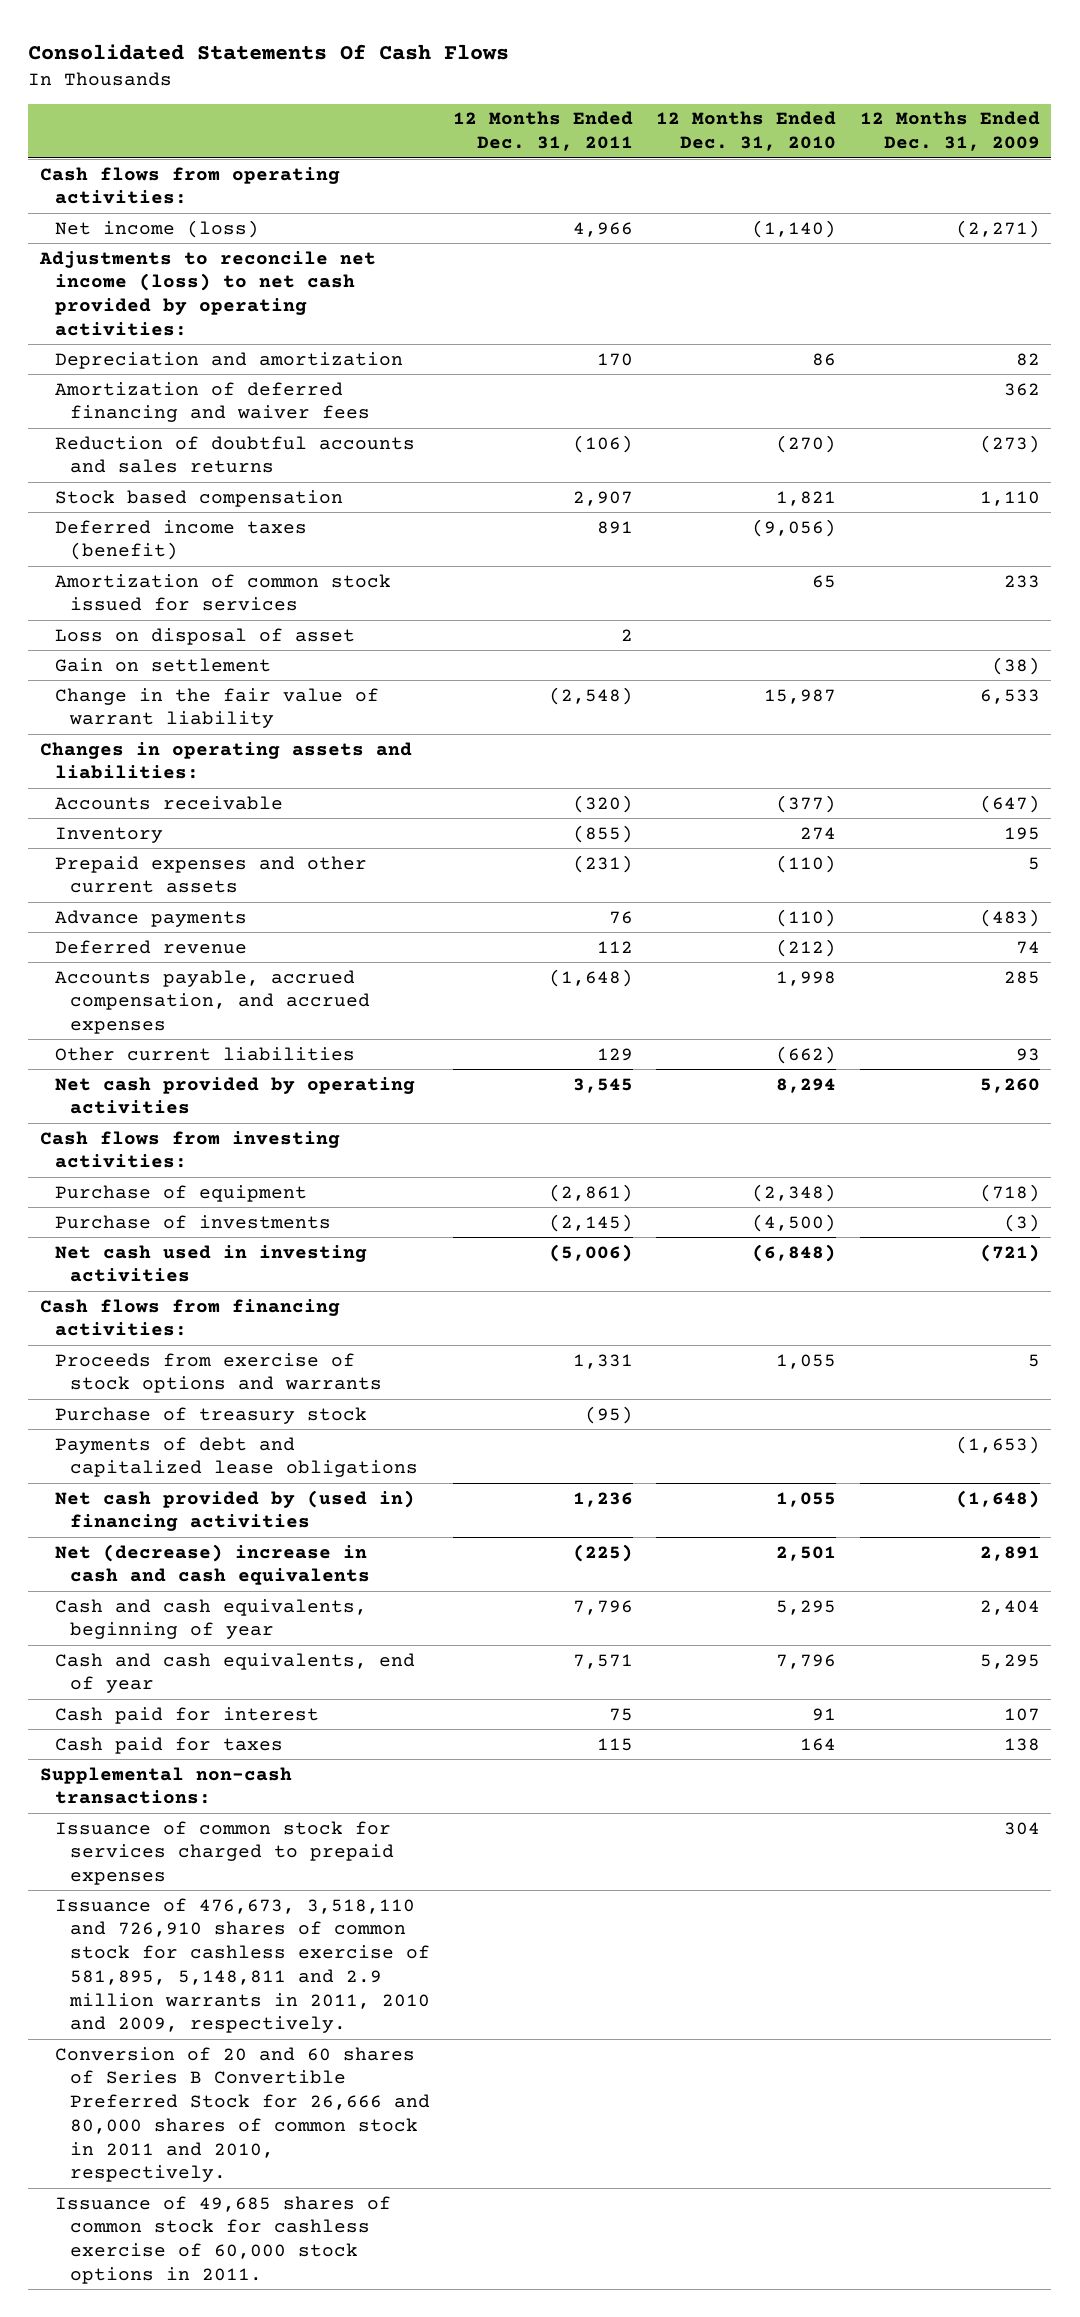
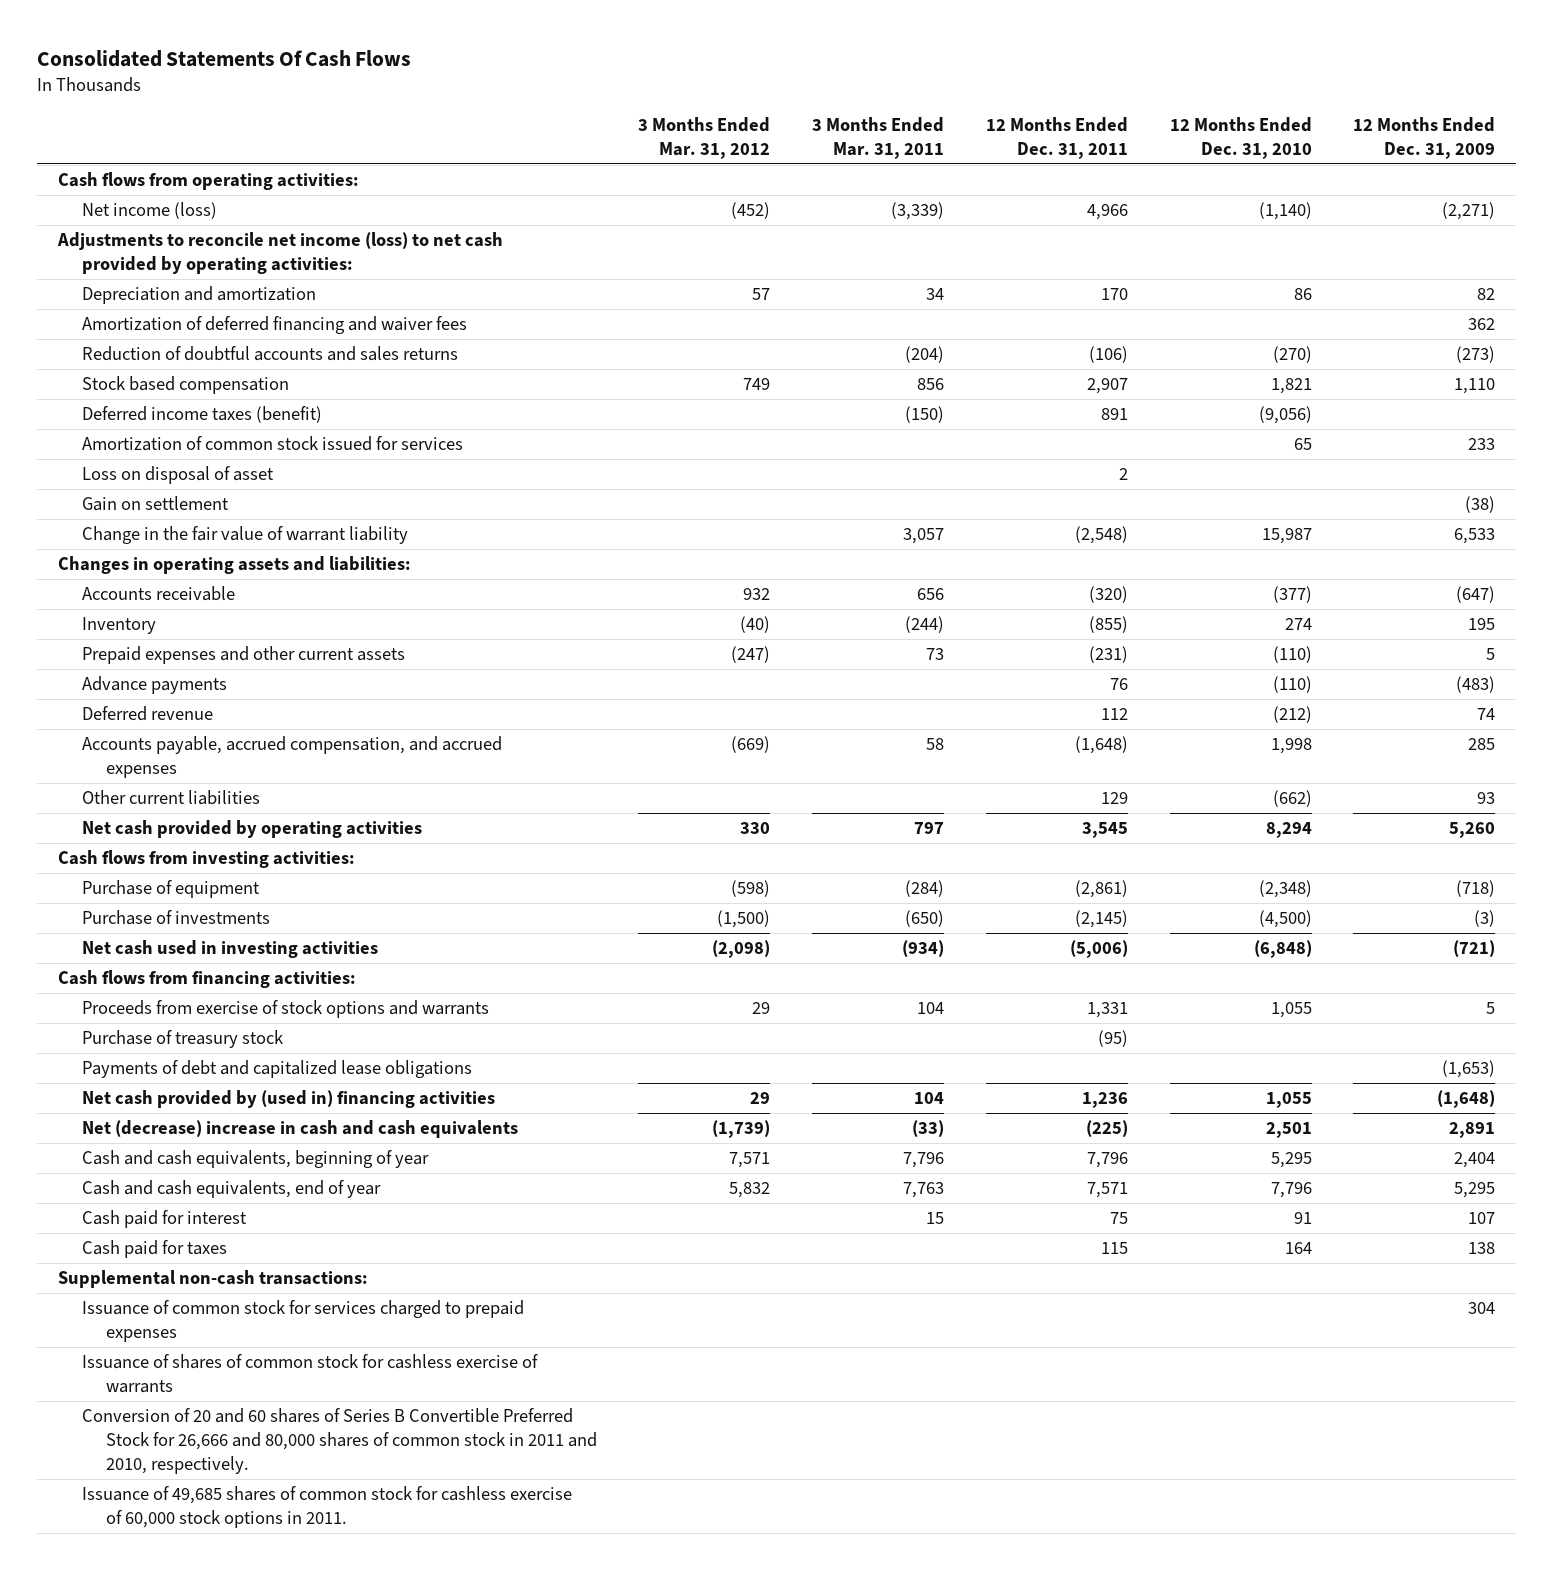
- | 12 Months Ended Dec. 31, 2011 | 12 Months Ended Dec. 31, 2010 | 12 Months Ended Dec. 31, 2009
+ | 3 Months Ended Mar. 31, 2012 | 3 Months Ended Mar. 31, 2011 | 12 Months Ended Dec. 31, 2011 | 12 Months Ended Dec. 31, 2010 | 12 Months Ended Dec. 31, 2009
- Issuance of 476,673, 3,518,110 and 726,910 shares of common stock for cashless exercise of 581,895, 5,148,811 and 2.9 million warrants in 2011, 2010 and 2009, respectively.
+ Issuance of shares of common stock for cashless exercise of warrants

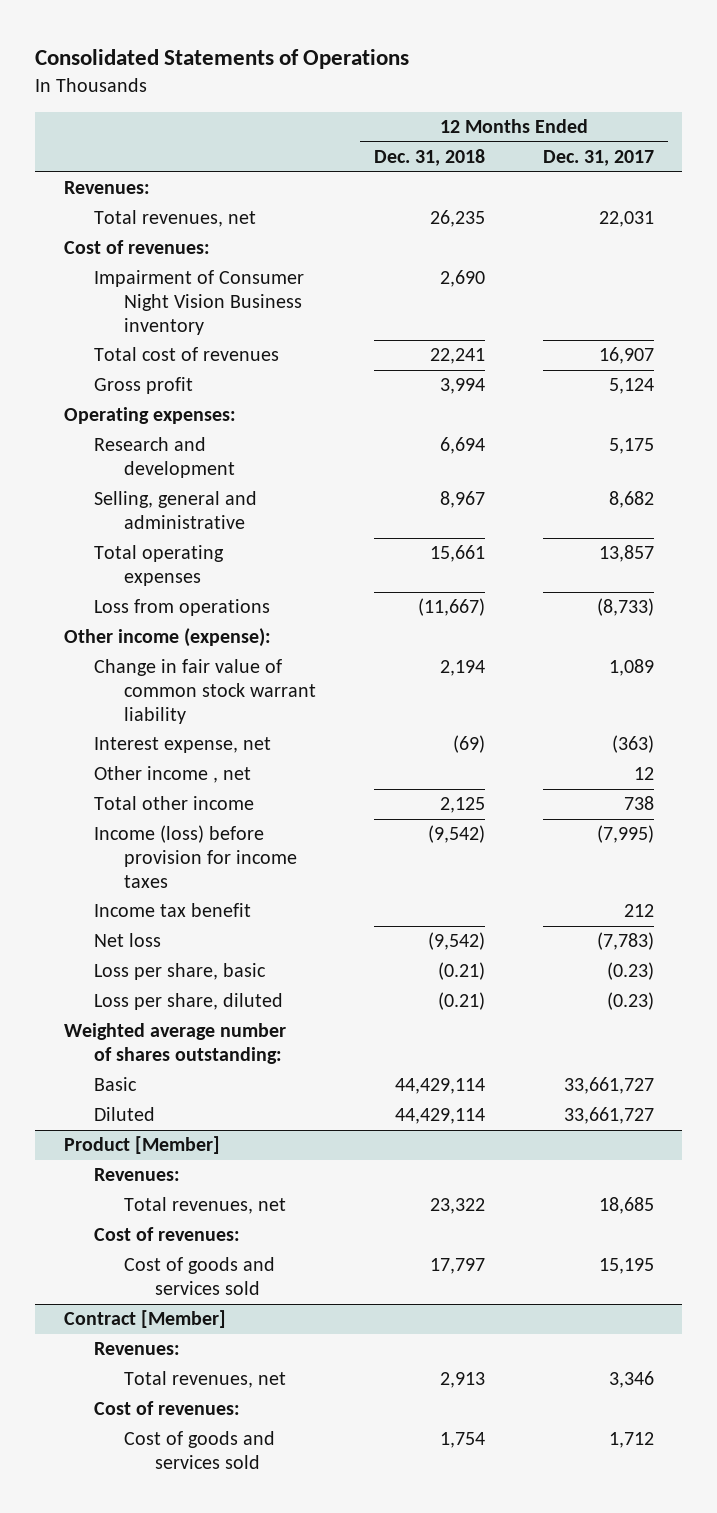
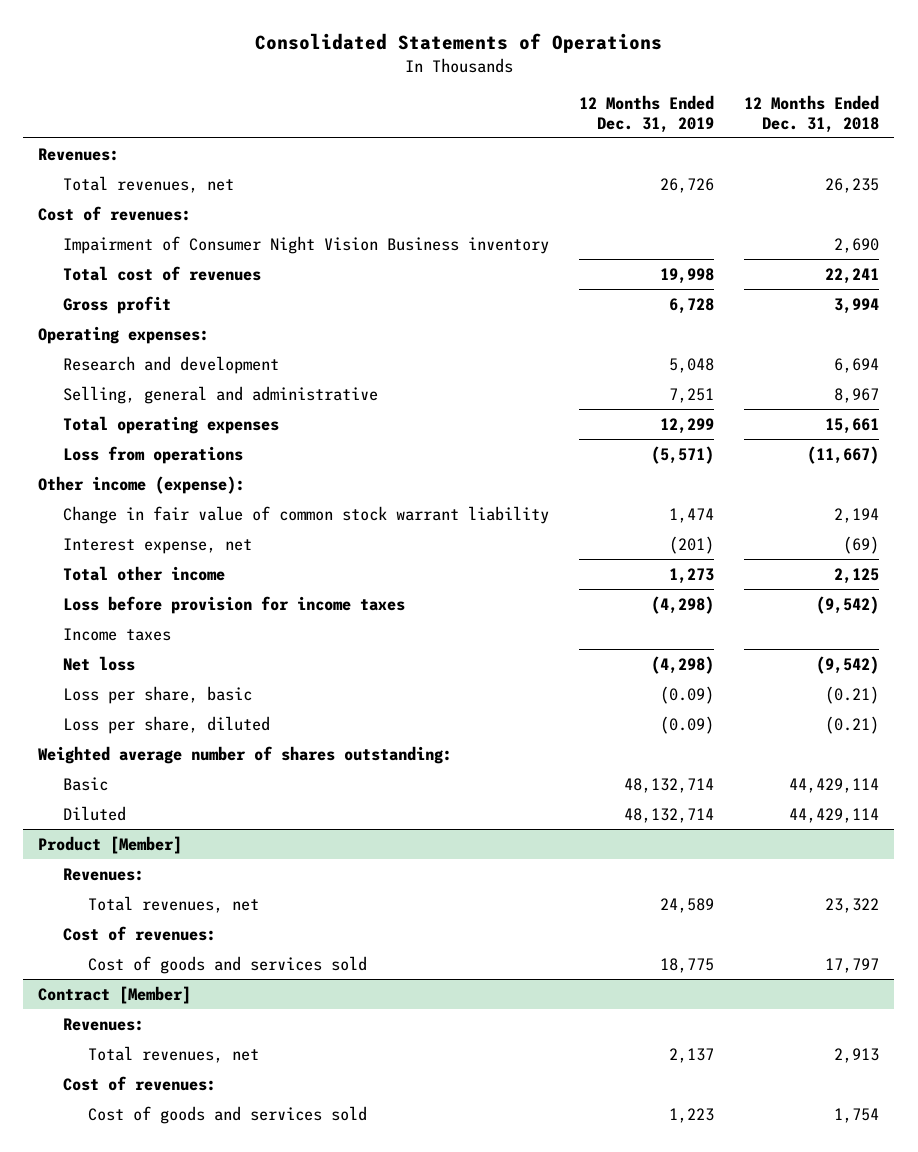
- | 12 Months Ended Dec. 31, 2018 | 12 Months Ended Dec. 31, 2017
+ | 12 Months Ended Dec. 31, 2019 | 12 Months Ended Dec. 31, 2018
- Other income , net | | 12
- Income (loss) before provision for income taxes | (9,542) | (7,995)
- Income tax benefit | | 212
+ Loss before provision for income taxes | (4,298) | (9,542)
+ Income taxes

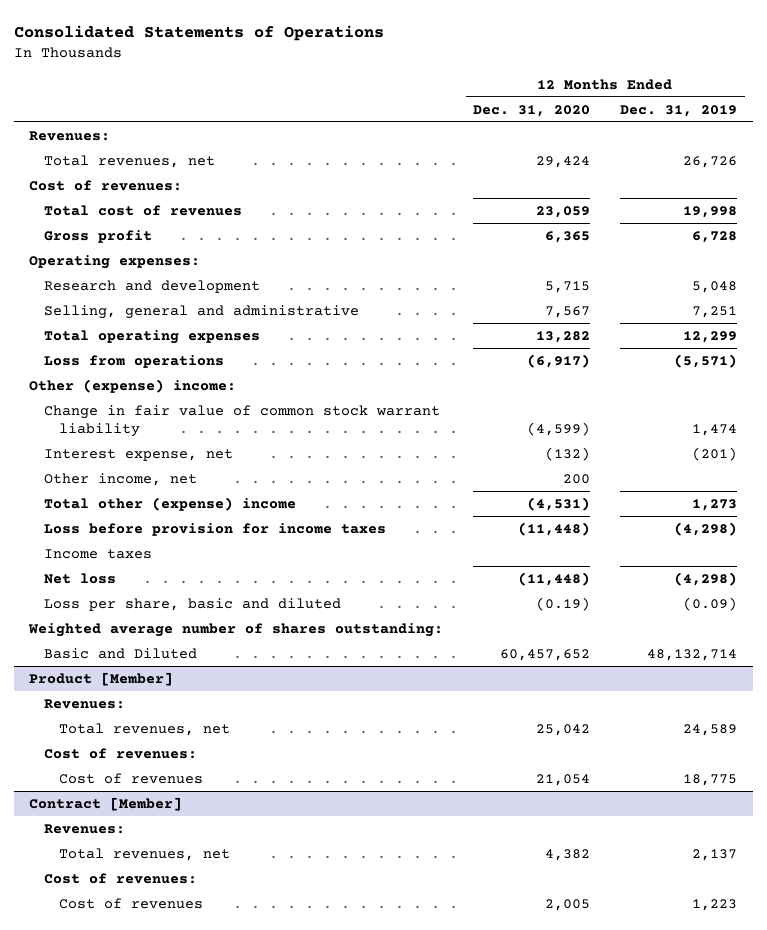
- | 12 Months Ended Dec. 31, 2019 | 12 Months Ended Dec. 31, 2018
+ | 12 Months Ended Dec. 31, 2020 | 12 Months Ended Dec. 31, 2019
- Impairment of Consumer Night Vision Business inventory | | 2,690
- Other income (expense):
+ Other (expense) income:
- Total other income | 1,273 | 2,125
+ Other income, net | 200 |
+ Total other (expense) income | (4,531) | 1,273
- Loss per share, basic | (0.09) | (0.21)
- Loss per share, diluted | (0.09) | (0.21)
+ Loss per share, basic and diluted | (0.19) | (0.09)
- Basic | 48,132,714 | 44,429,114
- Diluted | 48,132,714 | 44,429,114
+ Basic and Diluted | 60,457,652 | 48,132,714
@ Product [Member]
- Cost of goods and services sold | 18,775 | 17,797
+ Cost of revenues | 21,054 | 18,775
@ Contract [Member]
- Cost of goods and services sold | 1,223 | 1,754
+ Cost of revenues | 2,005 | 1,223

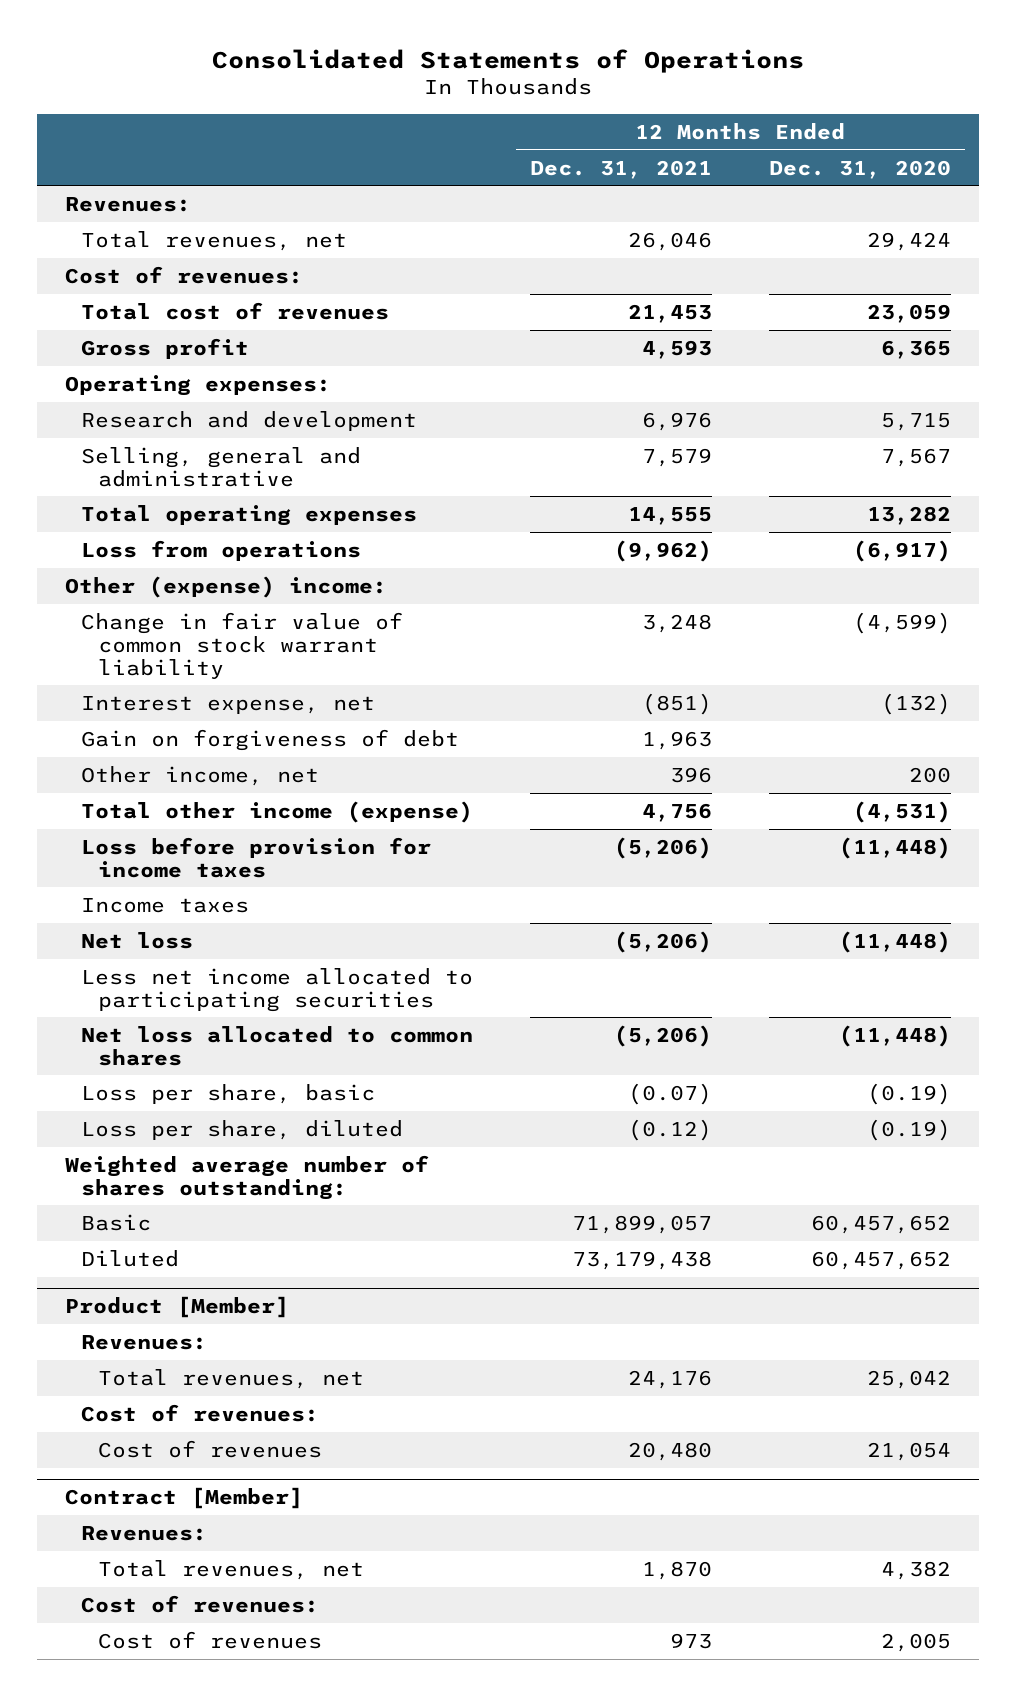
- | 12 Months Ended Dec. 31, 2020 | 12 Months Ended Dec. 31, 2019
+ | 12 Months Ended Dec. 31, 2021 | 12 Months Ended Dec. 31, 2020
+ Gain on forgiveness of debt | 1,963 |
- Total other (expense) income | (4,531) | 1,273
+ Total other income (expense) | 4,756 | (4,531)
- Loss per share, basic and diluted | (0.19) | (0.09)
+ Less net income allocated to participating securities
+ Net loss allocated to common shares | (5,206) | (11,448)
+ Loss per share, basic | (0.07) | (0.19)
+ Loss per share, diluted | (0.12) | (0.19)
- Basic and Diluted | 60,457,652 | 48,132,714
+ Basic | 71,899,057 | 60,457,652
+ Diluted | 73,179,438 | 60,457,652

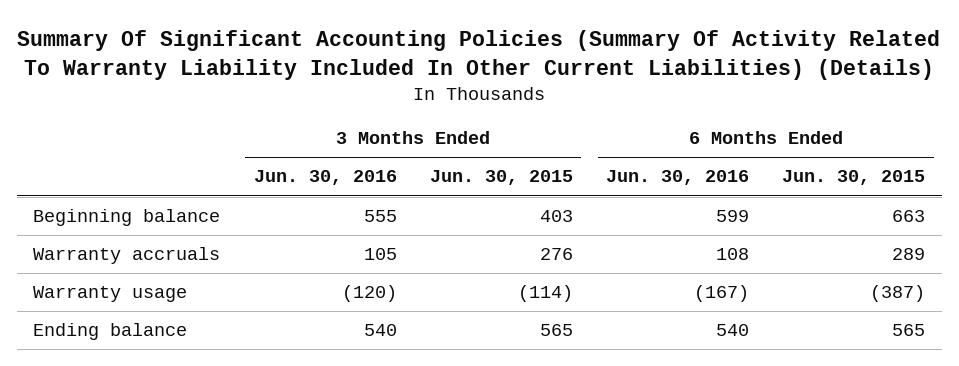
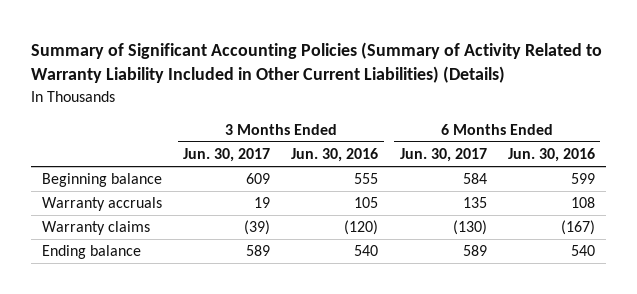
- Summary Of Significant Accounting Policies (Summary Of Activity Related To Warranty Liability Included In Other Current Liabilities) (Details)
+ Summary of Significant Accounting Policies (Summary of Activity Related to Warranty Liability Included in Other Current Liabilities) (Details)
- | 3 Months Ended Jun. 30, 2016 | 3 Months Ended Jun. 30, 2015 | 6 Months Ended Jun. 30, 2016 | 6 Months Ended Jun. 30, 2015
+ | 3 Months Ended Jun. 30, 2017 | 3 Months Ended Jun. 30, 2016 | 6 Months Ended Jun. 30, 2017 | 6 Months Ended Jun. 30, 2016
- Warranty usage | (120) | (114) | (167) | (387)
+ Warranty claims | (39) | (120) | (130) | (167)

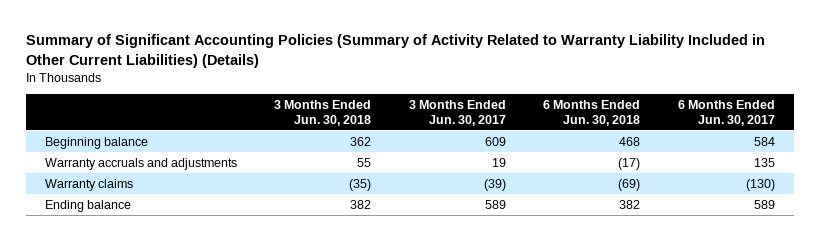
- | 3 Months Ended Jun. 30, 2017 | 3 Months Ended Jun. 30, 2016 | 6 Months Ended Jun. 30, 2017 | 6 Months Ended Jun. 30, 2016
+ | 3 Months Ended Jun. 30, 2018 | 3 Months Ended Jun. 30, 2017 | 6 Months Ended Jun. 30, 2018 | 6 Months Ended Jun. 30, 2017
- Warranty accruals | 19 | 105 | 135 | 108
+ Warranty accruals and adjustments | 55 | 19 | (17) | 135

